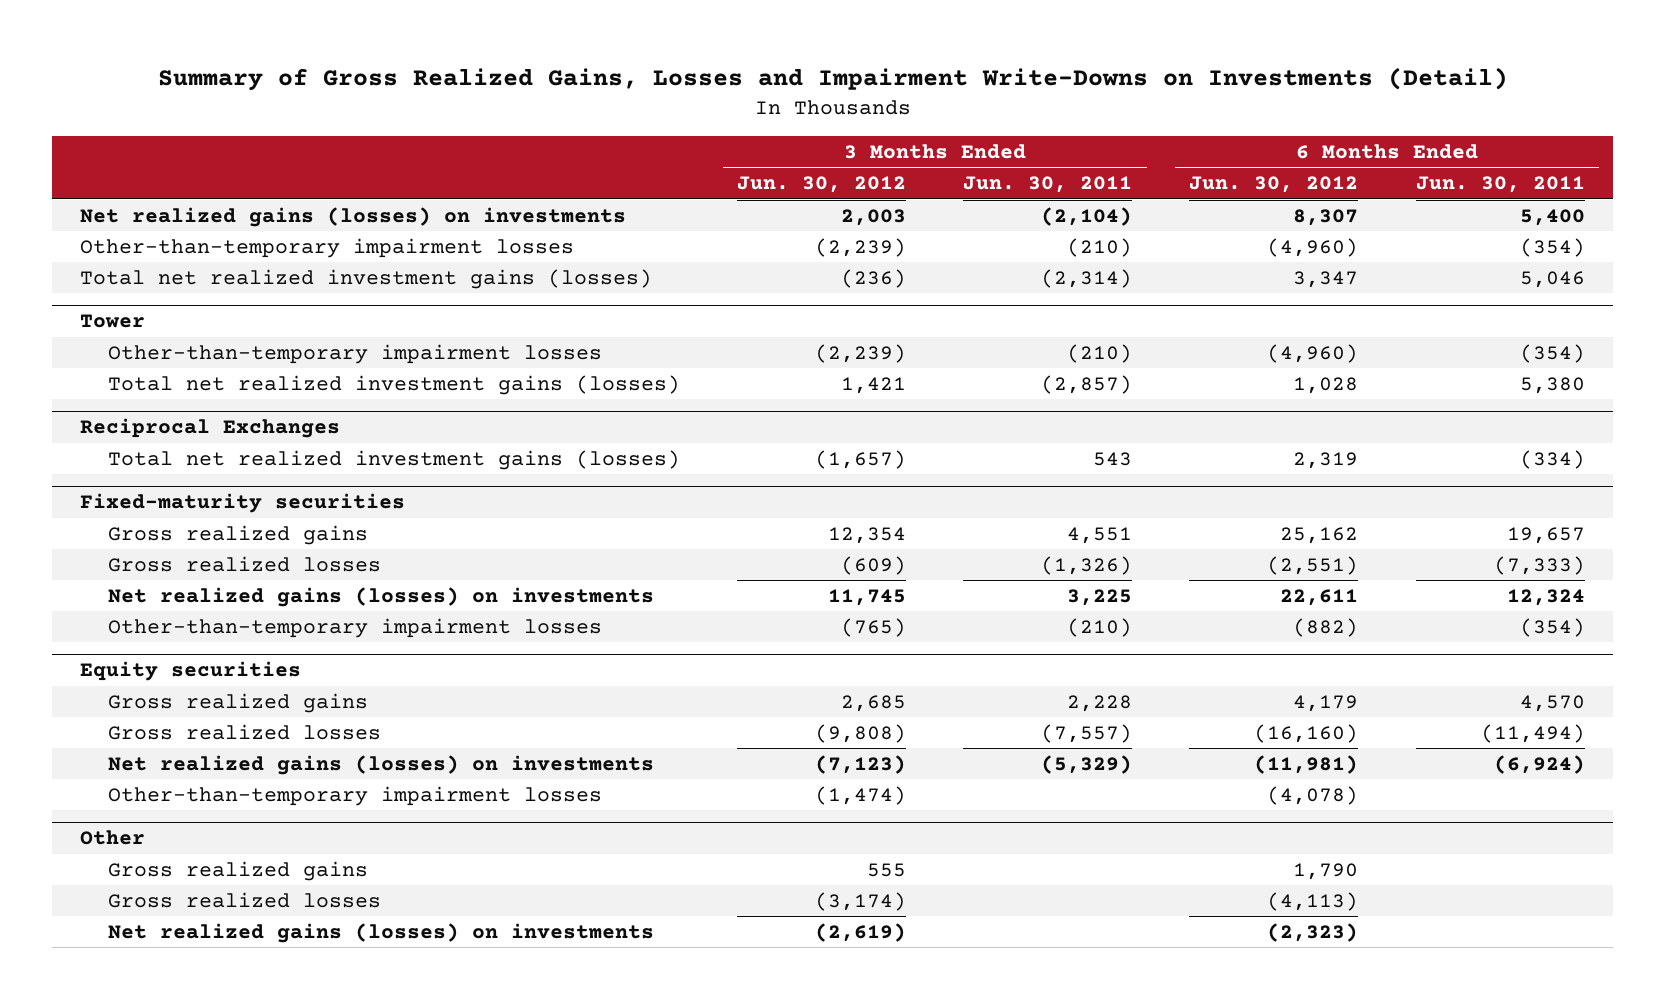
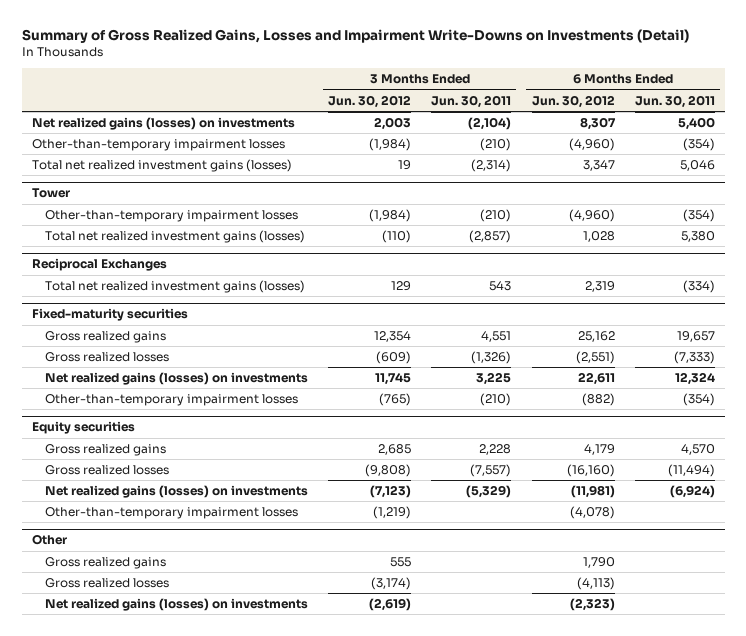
- Other-than-temporary impairment losses | (2,239) | (210) | (4,960) | (354)
- Total net realized investment gains (losses) | (236) | (2,314) | 3,347 | 5,046
+ Other-than-temporary impairment losses | (1,984) | (210) | (4,960) | (354)
+ Total net realized investment gains (losses) | 19 | (2,314) | 3,347 | 5,046
@ Tower
- Other-than-temporary impairment losses | (2,239) | (210) | (4,960) | (354)
- Total net realized investment gains (losses) | 1,421 | (2,857) | 1,028 | 5,380
+ Other-than-temporary impairment losses | (1,984) | (210) | (4,960) | (354)
+ Total net realized investment gains (losses) | (110) | (2,857) | 1,028 | 5,380
@ Reciprocal Exchanges
- Total net realized investment gains (losses) | (1,657) | 543 | 2,319 | (334)
+ Total net realized investment gains (losses) | 129 | 543 | 2,319 | (334)
@ Equity securities
- Other-than-temporary impairment losses | (1,474) | | (4,078) |
+ Other-than-temporary impairment losses | (1,219) | | (4,078) |

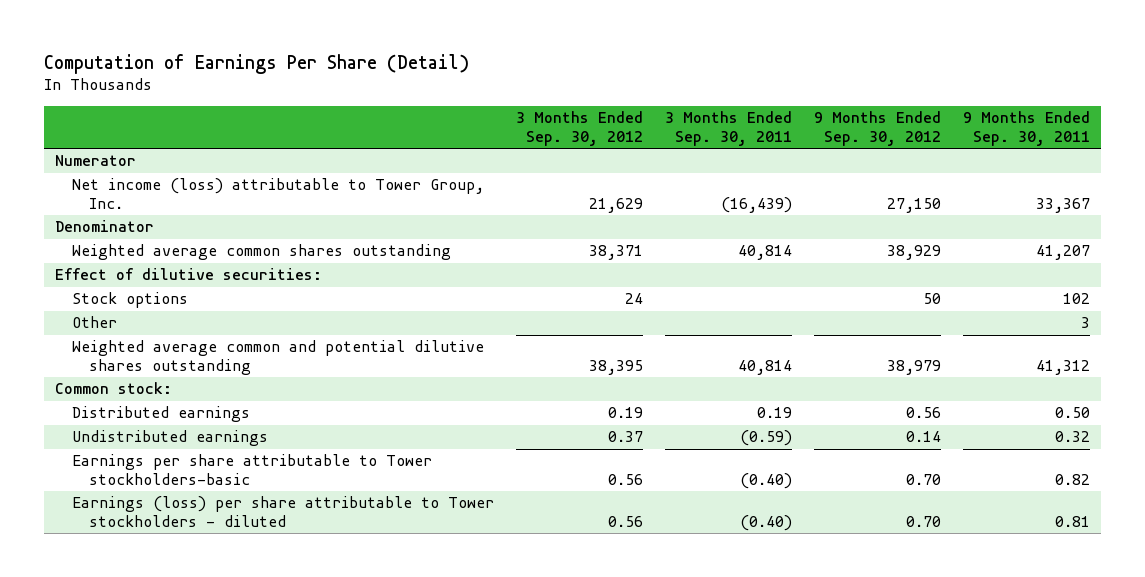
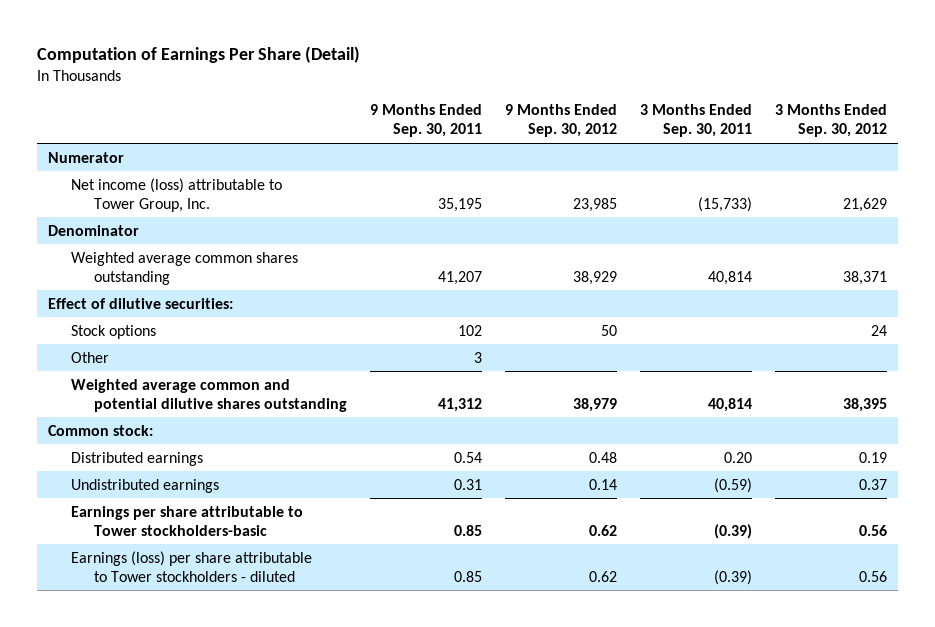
- | 3 Months Ended Sep. 30, 2012 | 3 Months Ended Sep. 30, 2011 | 9 Months Ended Sep. 30, 2012 | 9 Months Ended Sep. 30, 2011
+ | 9 Months Ended Sep. 30, 2011 | 9 Months Ended Sep. 30, 2012 | 3 Months Ended Sep. 30, 2011 | 3 Months Ended Sep. 30, 2012
- Net income (loss) attributable to Tower Group, Inc. | 21,629 | (16,439) | 27,150 | 33,367
+ Net income (loss) attributable to Tower Group, Inc. | 35,195 | 23,985 | (15,733) | 21,629
- Distributed earnings | 0.19 | 0.19 | 0.56 | 0.50
- Undistributed earnings | 0.37 | (0.59) | 0.14 | 0.32
- Earnings per share attributable to Tower stockholders-basic | 0.56 | (0.40) | 0.70 | 0.82
- Earnings (loss) per share attributable to Tower stockholders - diluted | 0.56 | (0.40) | 0.70 | 0.81
+ Distributed earnings | 0.54 | 0.48 | 0.20 | 0.19
+ Undistributed earnings | 0.31 | 0.14 | (0.59) | 0.37
+ Earnings per share attributable to Tower stockholders-basic | 0.85 | 0.62 | (0.39) | 0.56
+ Earnings (loss) per share attributable to Tower stockholders - diluted | 0.85 | 0.62 | (0.39) | 0.56

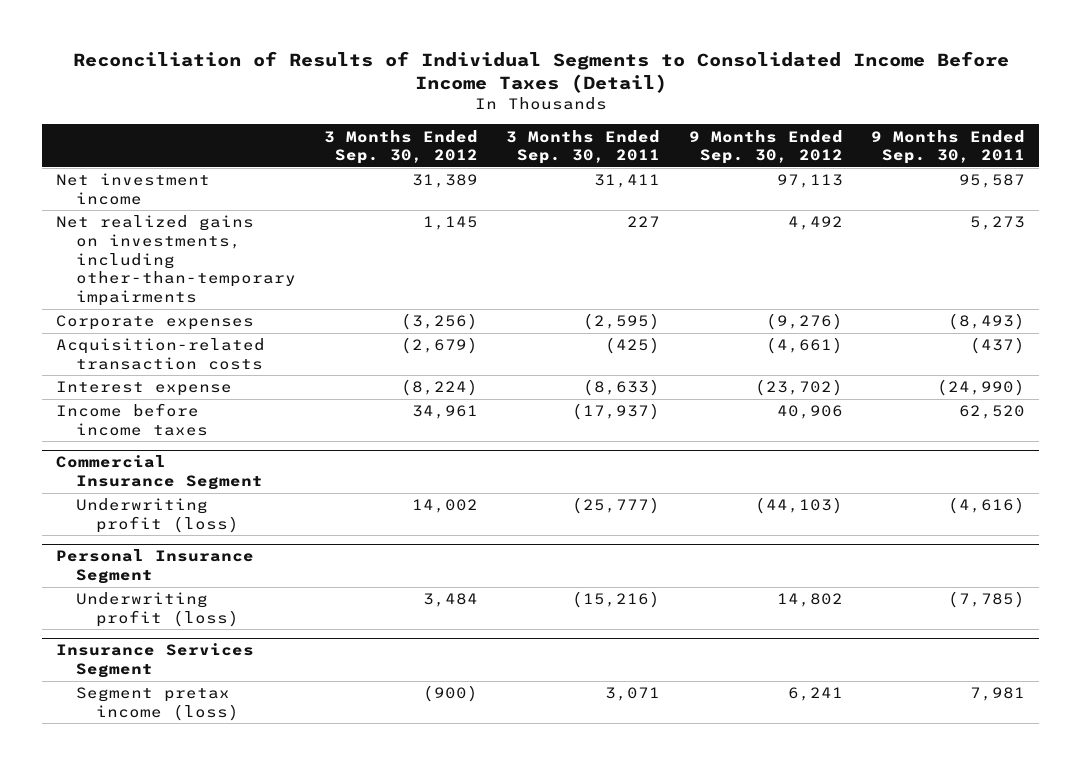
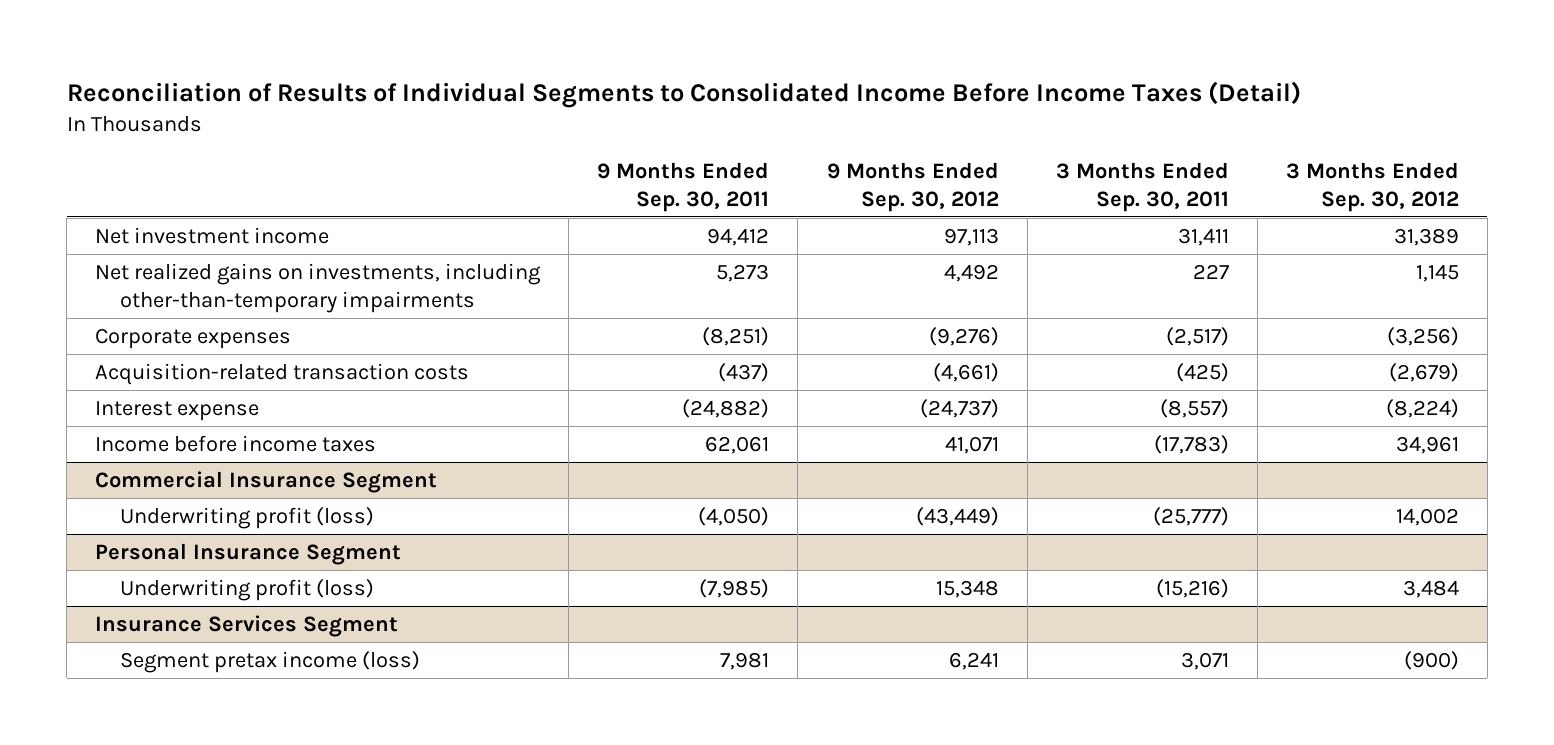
- | 3 Months Ended Sep. 30, 2012 | 3 Months Ended Sep. 30, 2011 | 9 Months Ended Sep. 30, 2012 | 9 Months Ended Sep. 30, 2011
+ | 9 Months Ended Sep. 30, 2011 | 9 Months Ended Sep. 30, 2012 | 3 Months Ended Sep. 30, 2011 | 3 Months Ended Sep. 30, 2012
- Net investment income | 31,389 | 31,411 | 97,113 | 95,587
+ Net investment income | 94,412 | 97,113 | 31,411 | 31,389
- Corporate expenses | (3,256) | (2,595) | (9,276) | (8,493)
+ Corporate expenses | (8,251) | (9,276) | (2,517) | (3,256)
- Interest expense | (8,224) | (8,633) | (23,702) | (24,990)
- Income before income taxes | 34,961 | (17,937) | 40,906 | 62,520
+ Interest expense | (24,882) | (24,737) | (8,557) | (8,224)
+ Income before income taxes | 62,061 | 41,071 | (17,783) | 34,961
@ Commercial Insurance Segment
- Underwriting profit (loss) | 14,002 | (25,777) | (44,103) | (4,616)
+ Underwriting profit (loss) | (4,050) | (43,449) | (25,777) | 14,002
@ Personal Insurance Segment
- Underwriting profit (loss) | 3,484 | (15,216) | 14,802 | (7,785)
+ Underwriting profit (loss) | (7,985) | 15,348 | (15,216) | 3,484

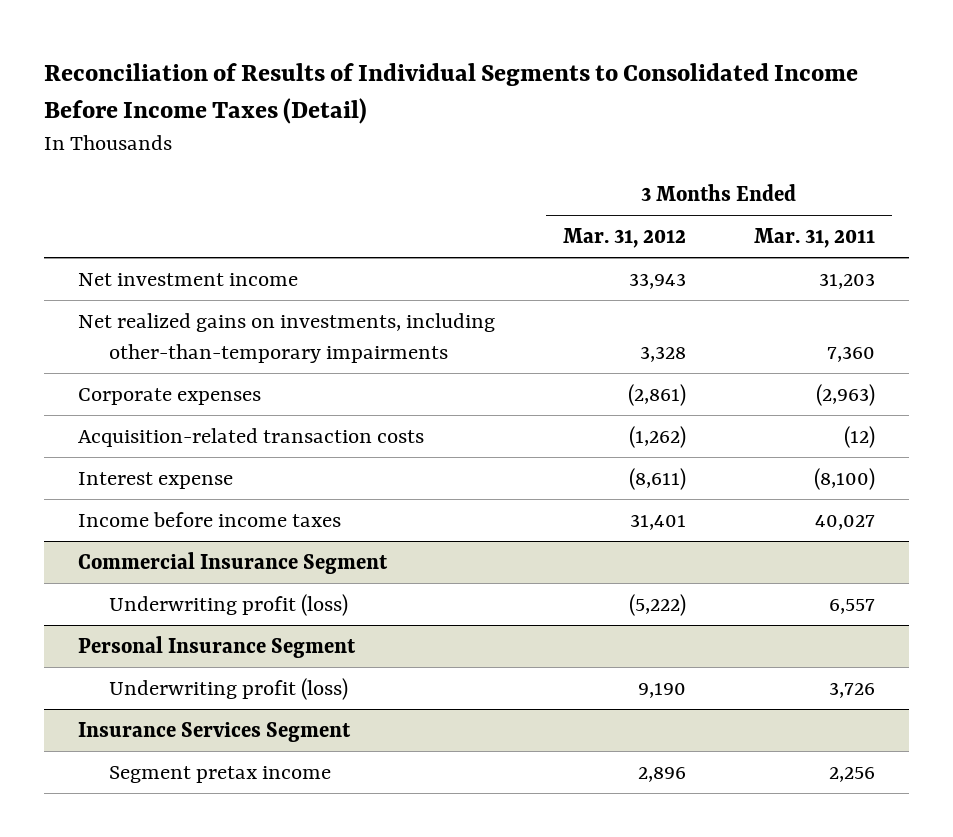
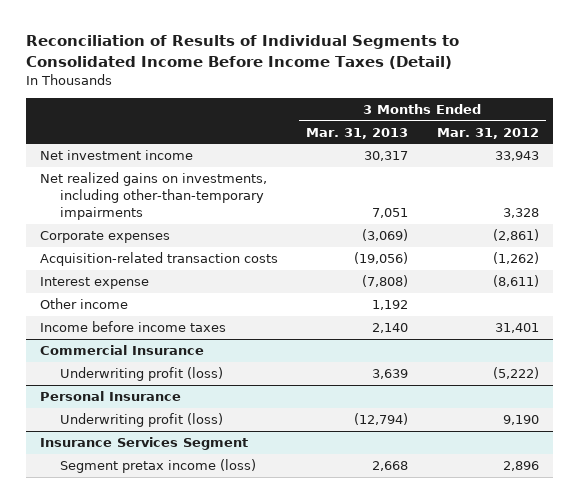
- | 3 Months Ended Mar. 31, 2012 | 3 Months Ended Mar. 31, 2011
+ | 3 Months Ended Mar. 31, 2013 | 3 Months Ended Mar. 31, 2012
+ Other income | 1,192 |
- Commercial Insurance Segment
+ Commercial Insurance
- Personal Insurance Segment
+ Personal Insurance
@ Insurance Services Segment
- Segment pretax income | 2,896 | 2,256
+ Segment pretax income (loss) | 2,668 | 2,896

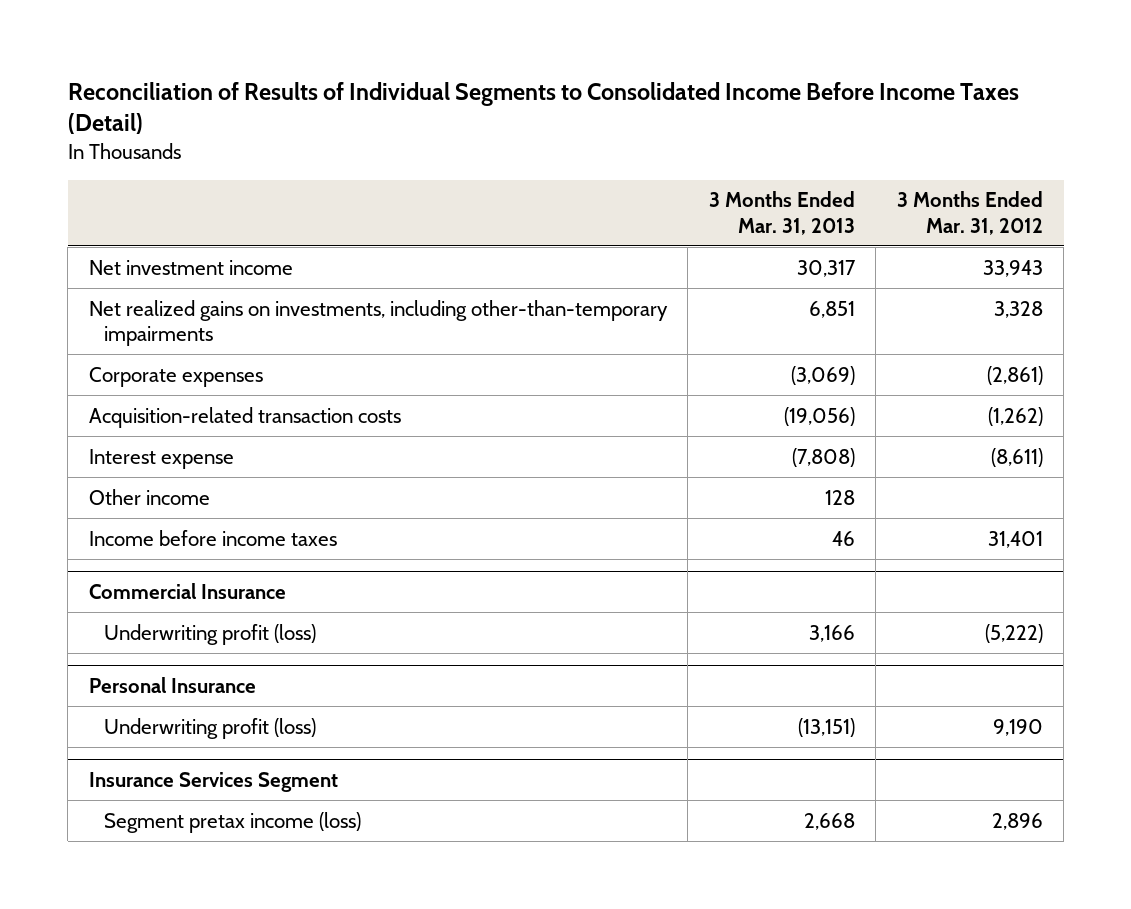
- Net realized gains on investments, including other-than-temporary impairments | 7,051 | 3,328
+ Net realized gains on investments, including other-than-temporary impairments | 6,851 | 3,328
- Other income | 1,192 |
- Income before income taxes | 2,140 | 31,401
+ Other income | 128 |
+ Income before income taxes | 46 | 31,401
@ Commercial Insurance
- Underwriting profit (loss) | 3,639 | (5,222)
+ Underwriting profit (loss) | 3,166 | (5,222)
@ Personal Insurance
- Underwriting profit (loss) | (12,794) | 9,190
+ Underwriting profit (loss) | (13,151) | 9,190

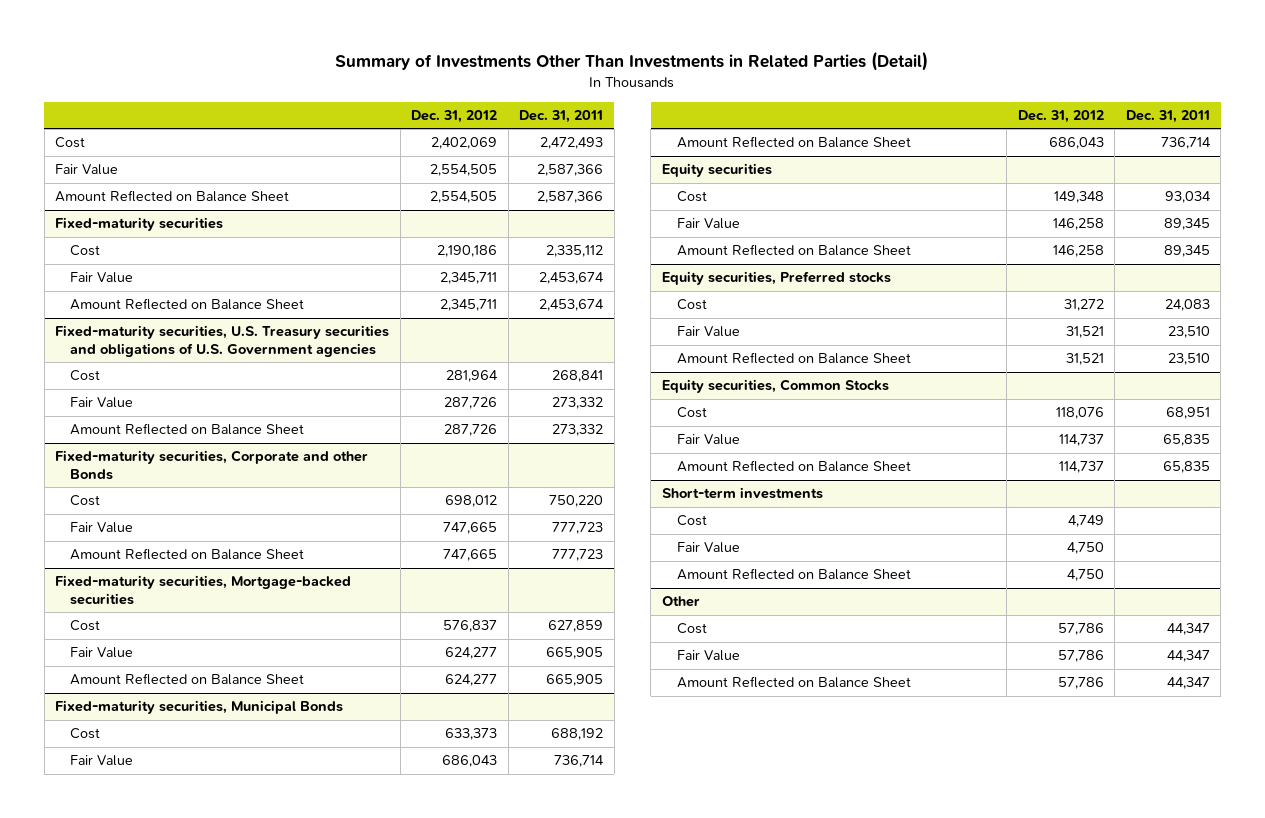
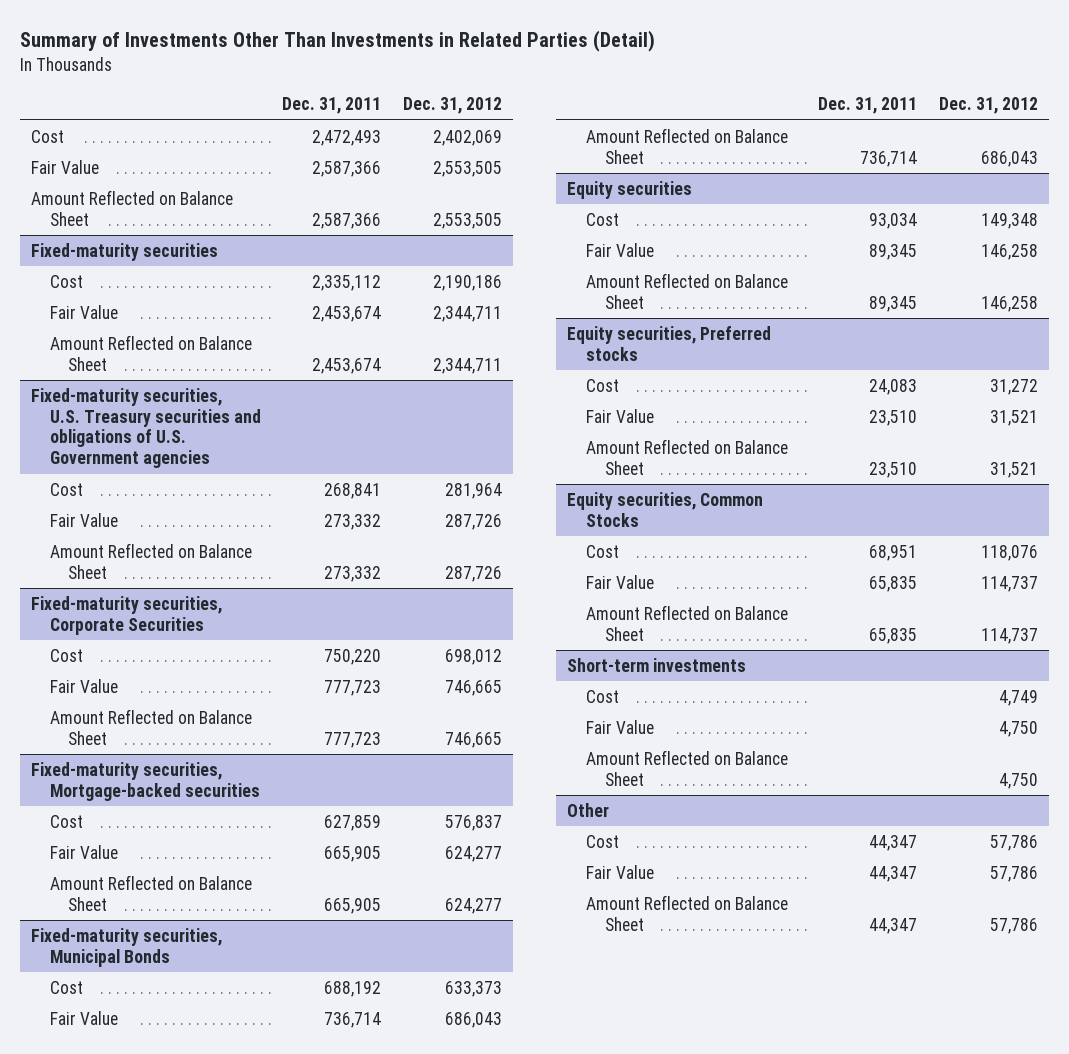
- | Dec. 31, 2012 | Dec. 31, 2011
+ | Dec. 31, 2011 | Dec. 31, 2012
- Fair Value | 2,554,505 | 2,587,366
- Amount Reflected on Balance Sheet | 2,554,505 | 2,587,366
+ Fair Value | 2,587,366 | 2,553,505
+ Amount Reflected on Balance Sheet | 2,587,366 | 2,553,505
@ Fixed-maturity securities
- Fair Value | 2,345,711 | 2,453,674
- Amount Reflected on Balance Sheet | 2,345,711 | 2,453,674
+ Fair Value | 2,453,674 | 2,344,711
+ Amount Reflected on Balance Sheet | 2,453,674 | 2,344,711
- Fixed-maturity securities, Corporate and other Bonds
+ Fixed-maturity securities, Corporate Securities
- Fair Value | 747,665 | 777,723
- Amount Reflected on Balance Sheet | 747,665 | 777,723
+ Fair Value | 777,723 | 746,665
+ Amount Reflected on Balance Sheet | 777,723 | 746,665

